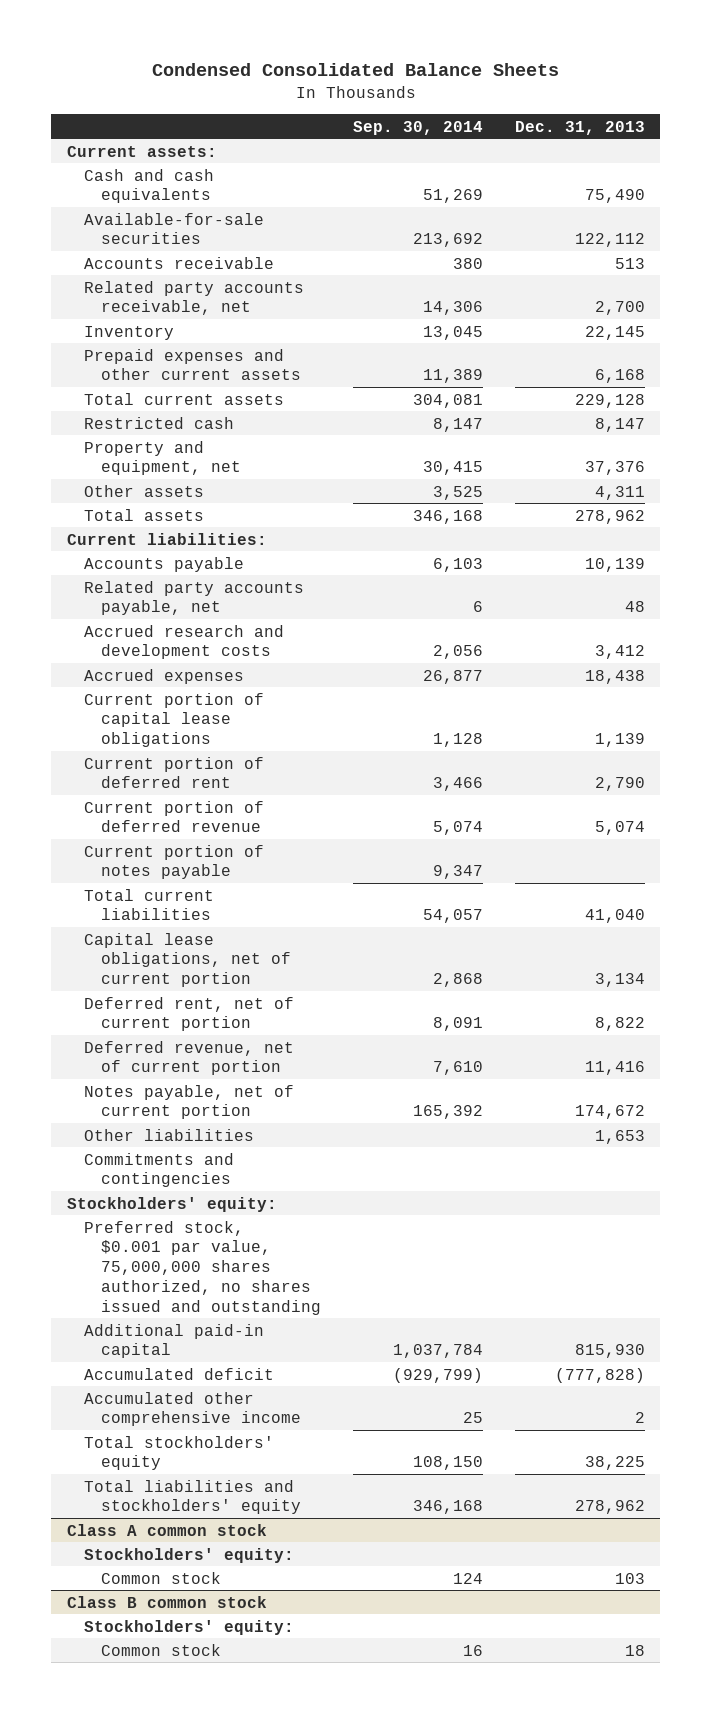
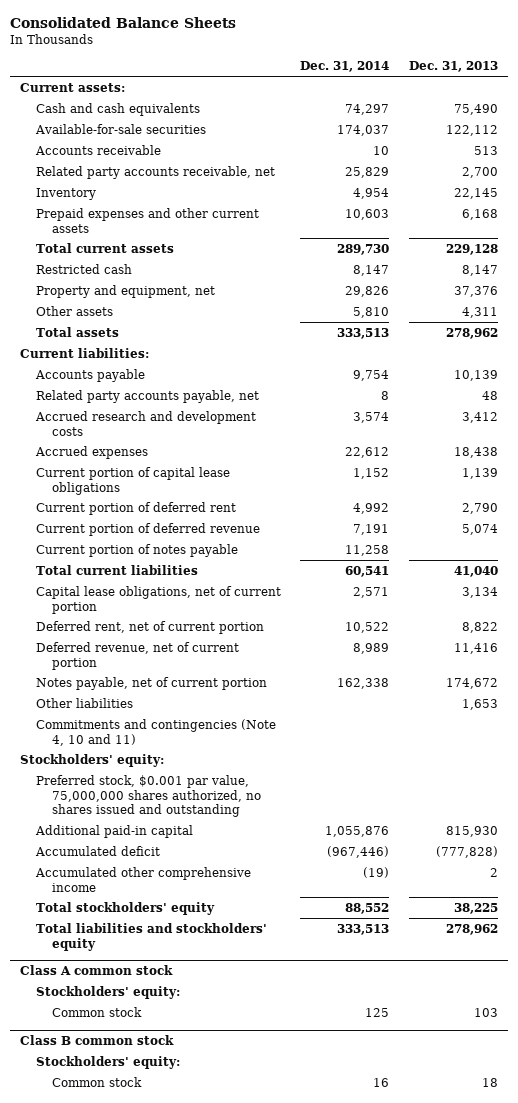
- Condensed Consolidated Balance Sheets
+ Consolidated Balance Sheets
- | Sep. 30, 2014 | Dec. 31, 2013
+ | Dec. 31, 2014 | Dec. 31, 2013
- Commitments and contingencies
+ Commitments and contingencies (Note 4, 10 and 11)

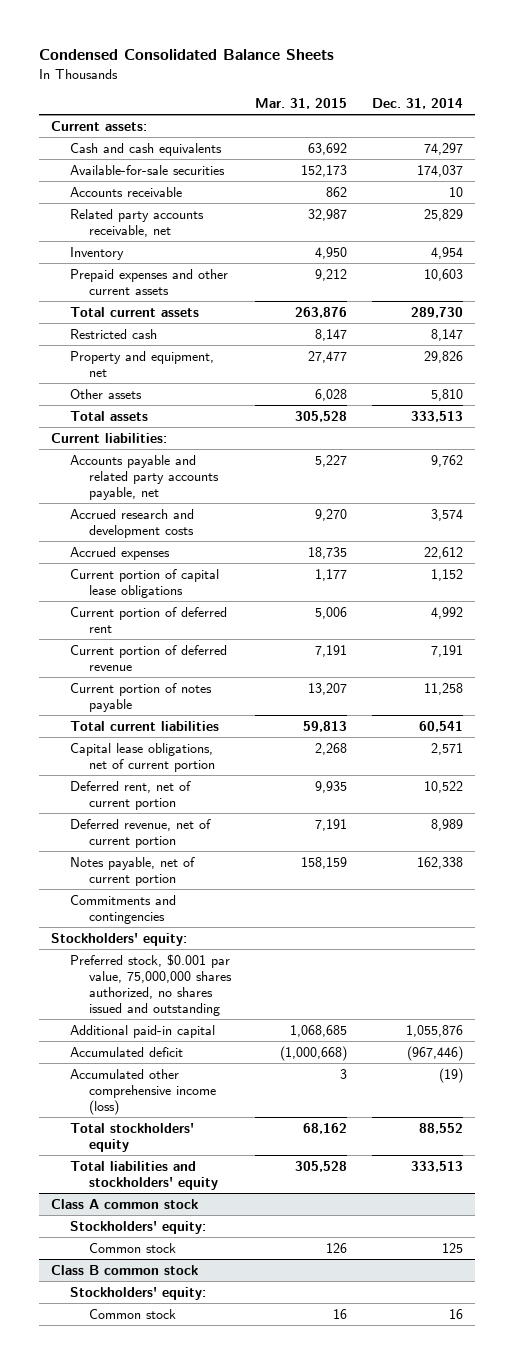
- Consolidated Balance Sheets
+ Condensed Consolidated Balance Sheets
- | Dec. 31, 2014 | Dec. 31, 2013
+ | Mar. 31, 2015 | Dec. 31, 2014
- Accounts payable | 9,754 | 10,139
- Related party accounts payable, net | 8 | 48
+ Accounts payable and related party accounts payable, net | 5,227 | 9,762
- Other liabilities | | 1,653
- Commitments and contingencies (Note 4, 10 and 11)
+ Commitments and contingencies
- Accumulated other comprehensive income | (19) | 2
+ Accumulated other comprehensive income (loss) | 3 | (19)

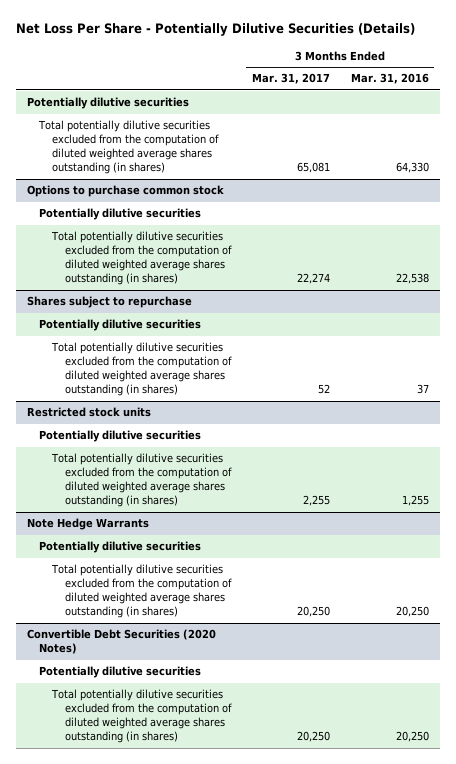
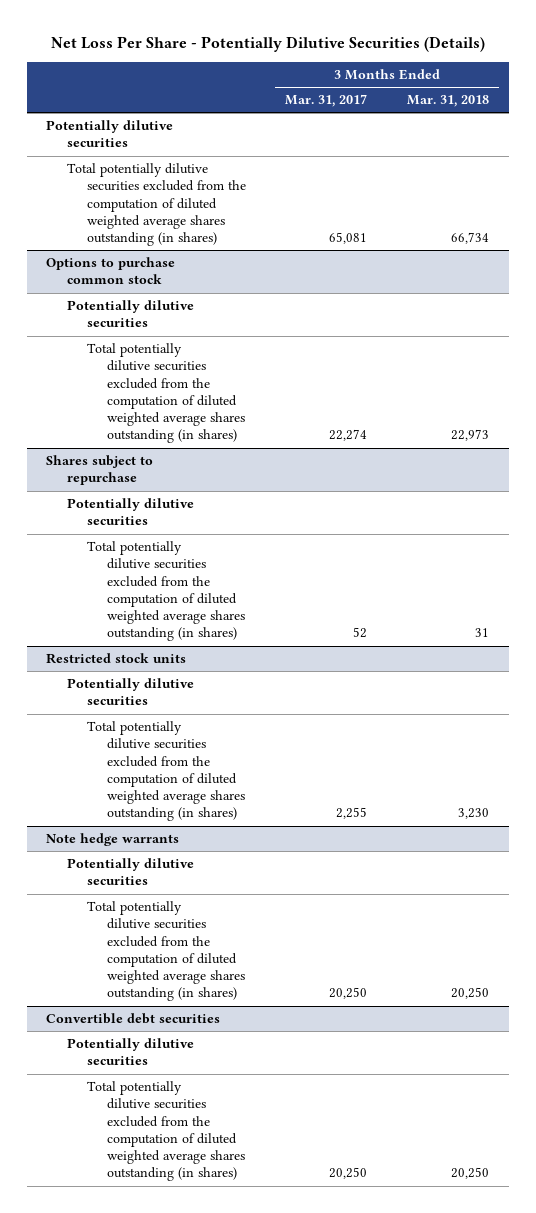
- | 3 Months Ended Mar. 31, 2017 | 3 Months Ended Mar. 31, 2016
+ | 3 Months Ended Mar. 31, 2017 | 3 Months Ended Mar. 31, 2018
- Note Hedge Warrants
+ Note hedge warrants
- Convertible Debt Securities (2020 Notes)
+ Convertible debt securities

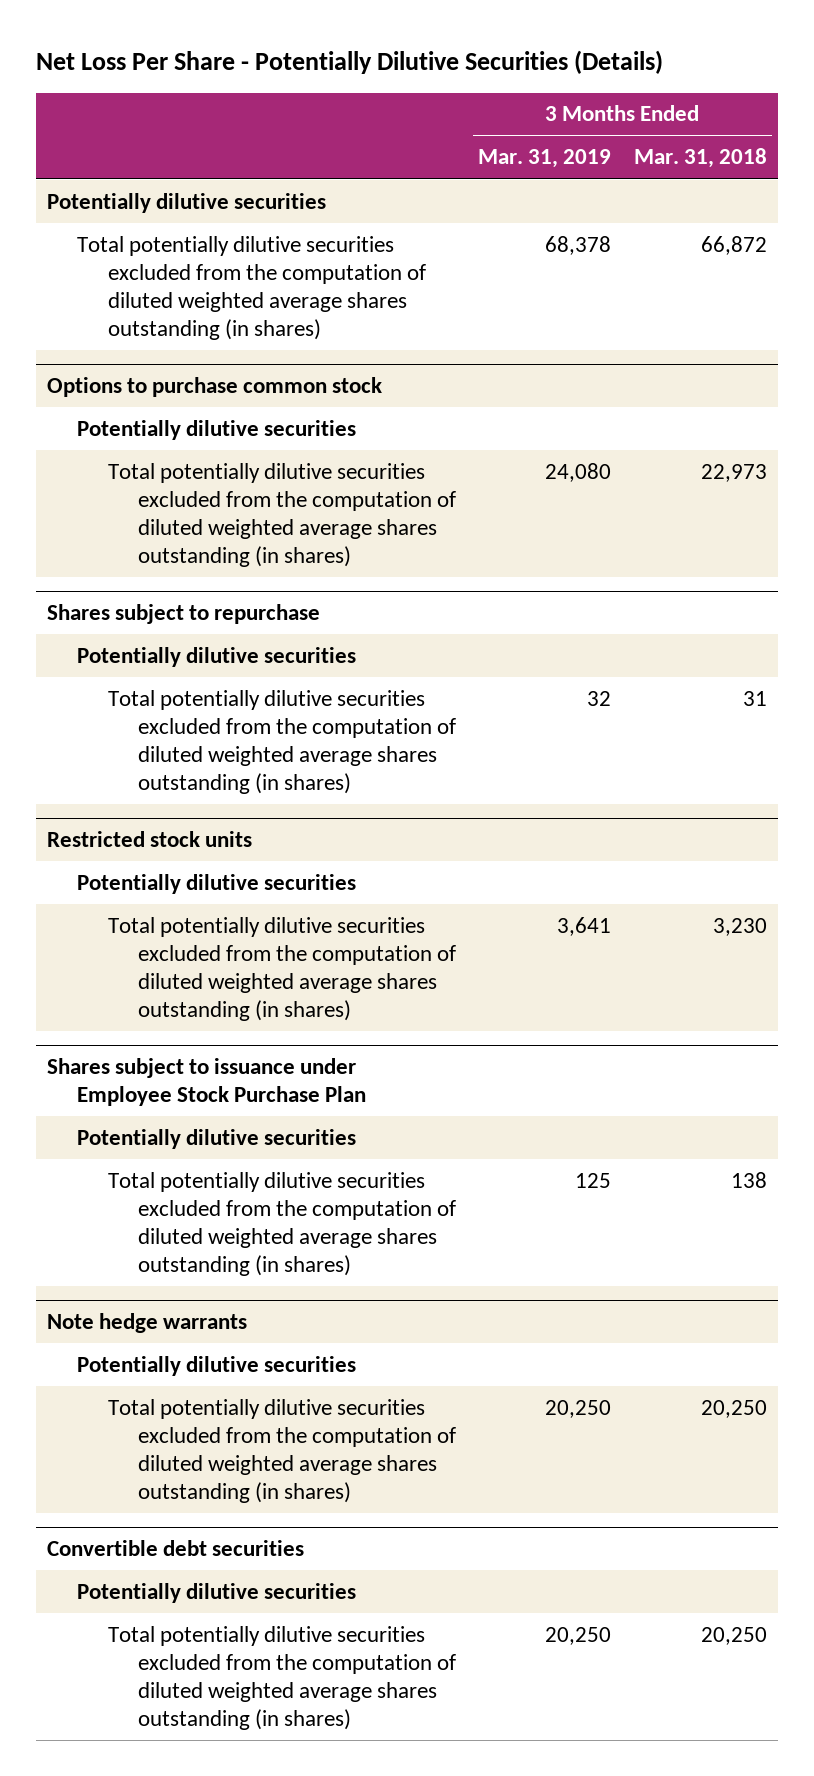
- | 3 Months Ended Mar. 31, 2017 | 3 Months Ended Mar. 31, 2018
+ | 3 Months Ended Mar. 31, 2019 | 3 Months Ended Mar. 31, 2018
- Total potentially dilutive securities excluded from the computation of diluted weighted average shares outstanding (in shares) | 65,081 | 66,734
+ Total potentially dilutive securities excluded from the computation of diluted weighted average shares outstanding (in shares) | 68,378 | 66,872
+ Shares subject to issuance under Employee Stock Purchase Plan
+ Potentially dilutive securities
+ Total potentially dilutive securities excluded from the computation of diluted weighted average shares outstanding (in shares) | 125 | 138

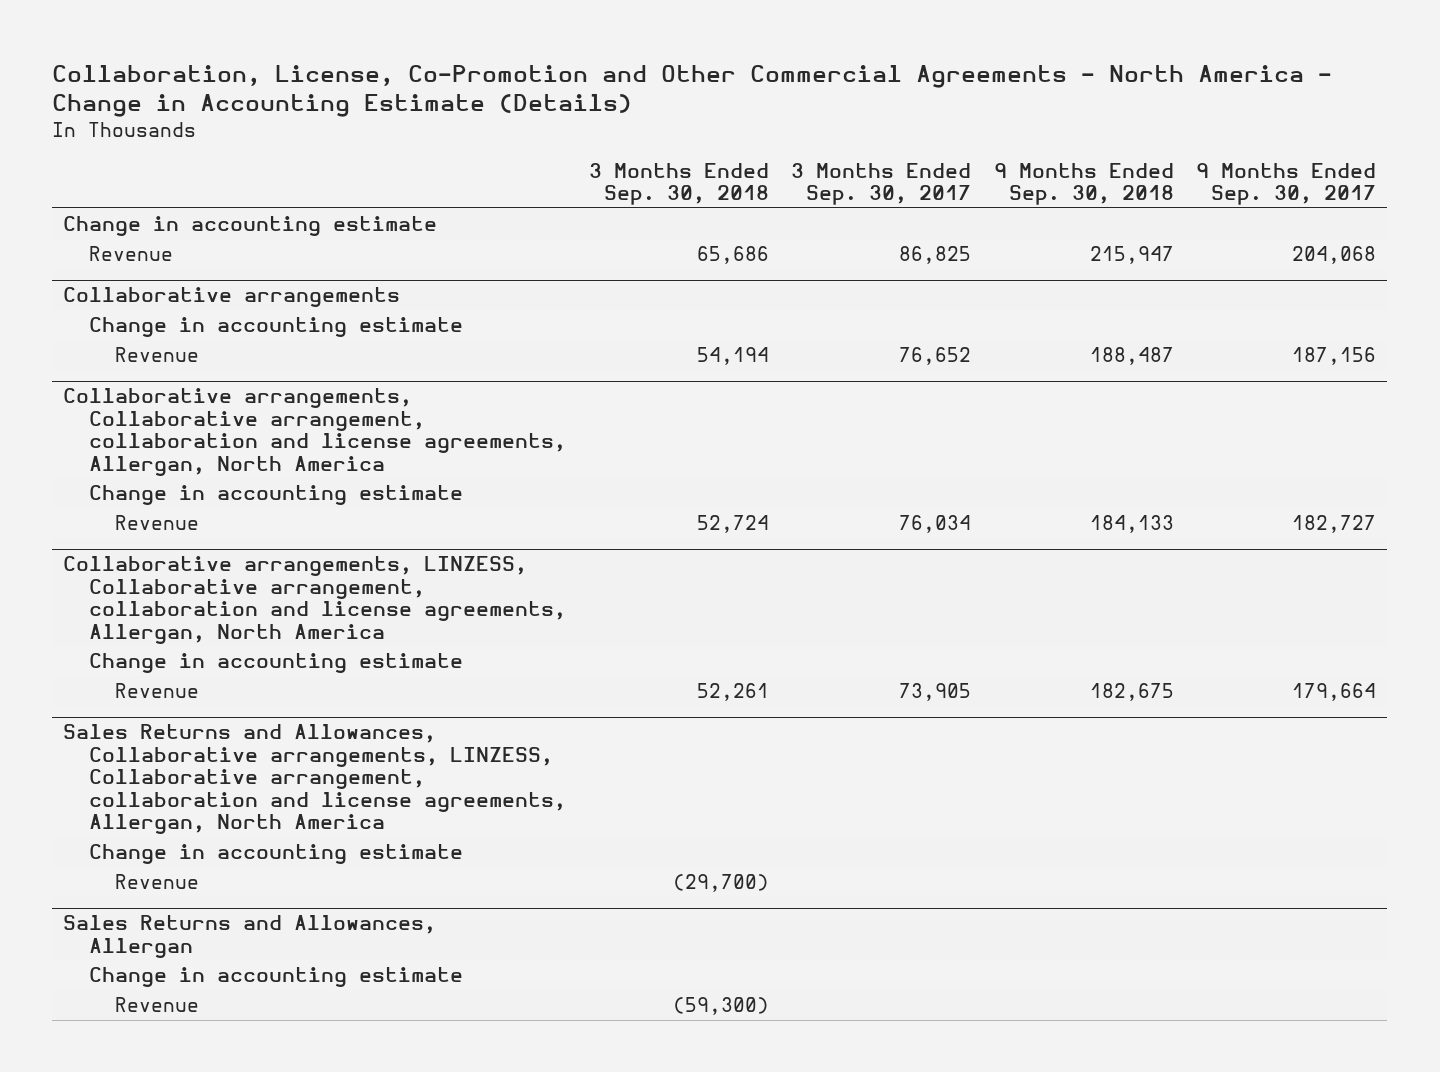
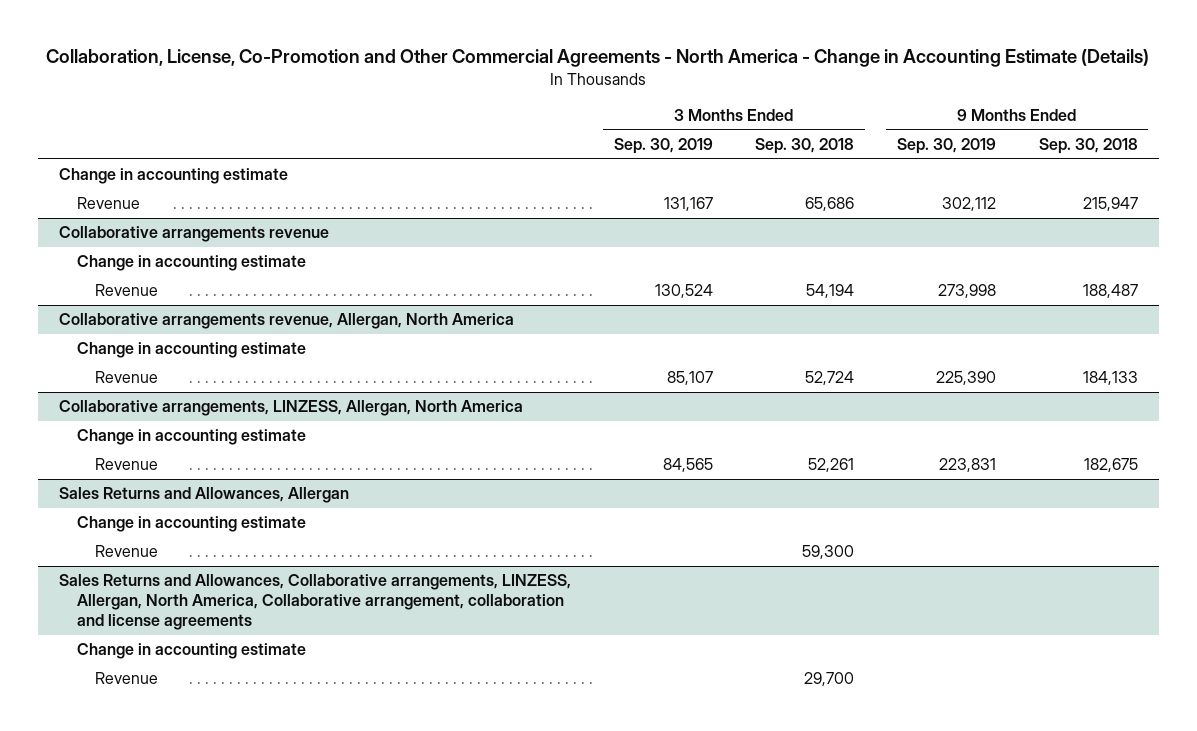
- | 3 Months Ended Sep. 30, 2018 | 3 Months Ended Sep. 30, 2017 | 9 Months Ended Sep. 30, 2018 | 9 Months Ended Sep. 30, 2017
+ | 3 Months Ended Sep. 30, 2019 | 3 Months Ended Sep. 30, 2018 | 9 Months Ended Sep. 30, 2019 | 9 Months Ended Sep. 30, 2018
- Collaborative arrangements
+ Collaborative arrangements revenue
- Collaborative arrangements, Collaborative arrangement, collaboration and license agreements, Allergan, North America
+ Collaborative arrangements revenue, Allergan, North America
- Collaborative arrangements, LINZESS, Collaborative arrangement, collaboration and license agreements, Allergan, North America
+ Collaborative arrangements, LINZESS, Allergan, North America
- Sales Returns and Allowances, Collaborative arrangements, LINZESS, Collaborative arrangement, collaboration and license agreements, Allergan, North America
- Change in accounting estimate
- Revenue | (29,700) | | |
@ Sales Returns and Allowances, Allergan
- Revenue | (59,300) | | |
+ Revenue | | 59,300 | |
+ Sales Returns and Allowances, Collaborative arrangements, LINZESS, Allergan, North America, Collaborative arrangement, collaboration and license agreements
+ Change in accounting estimate
+ Revenue | | 29,700 | |

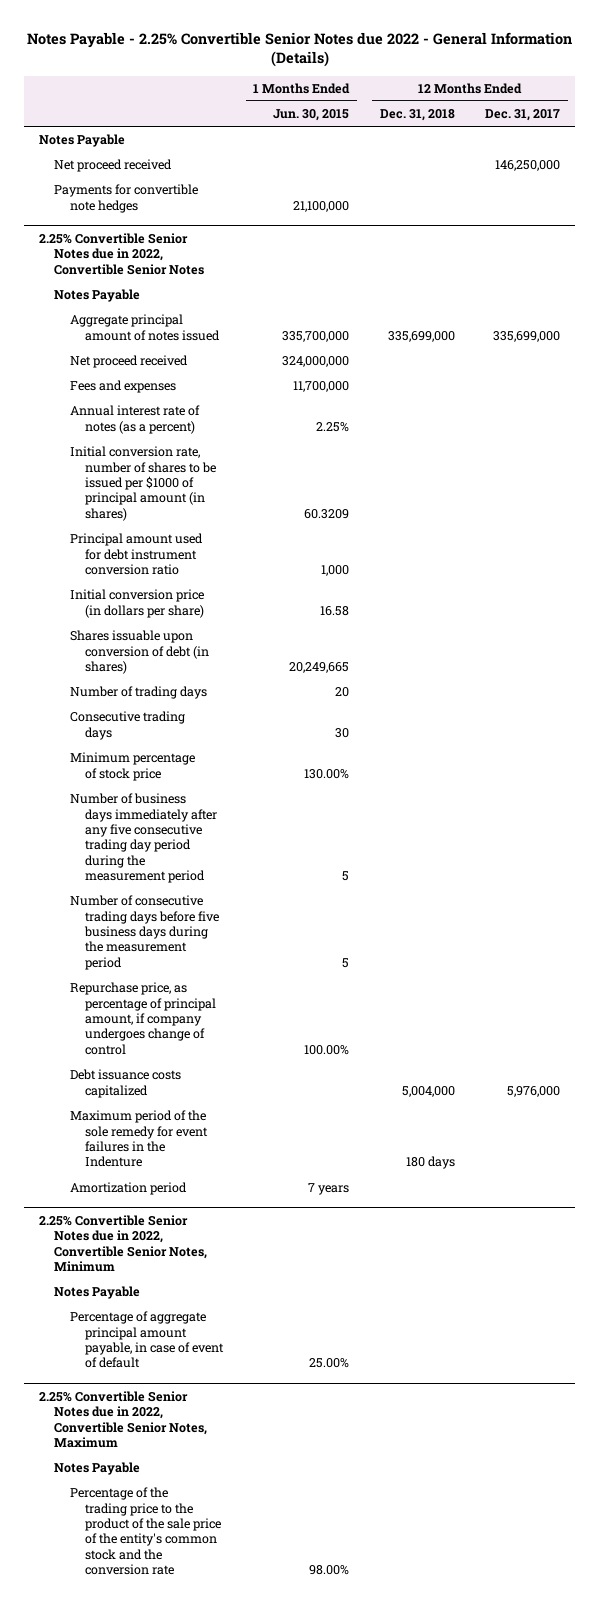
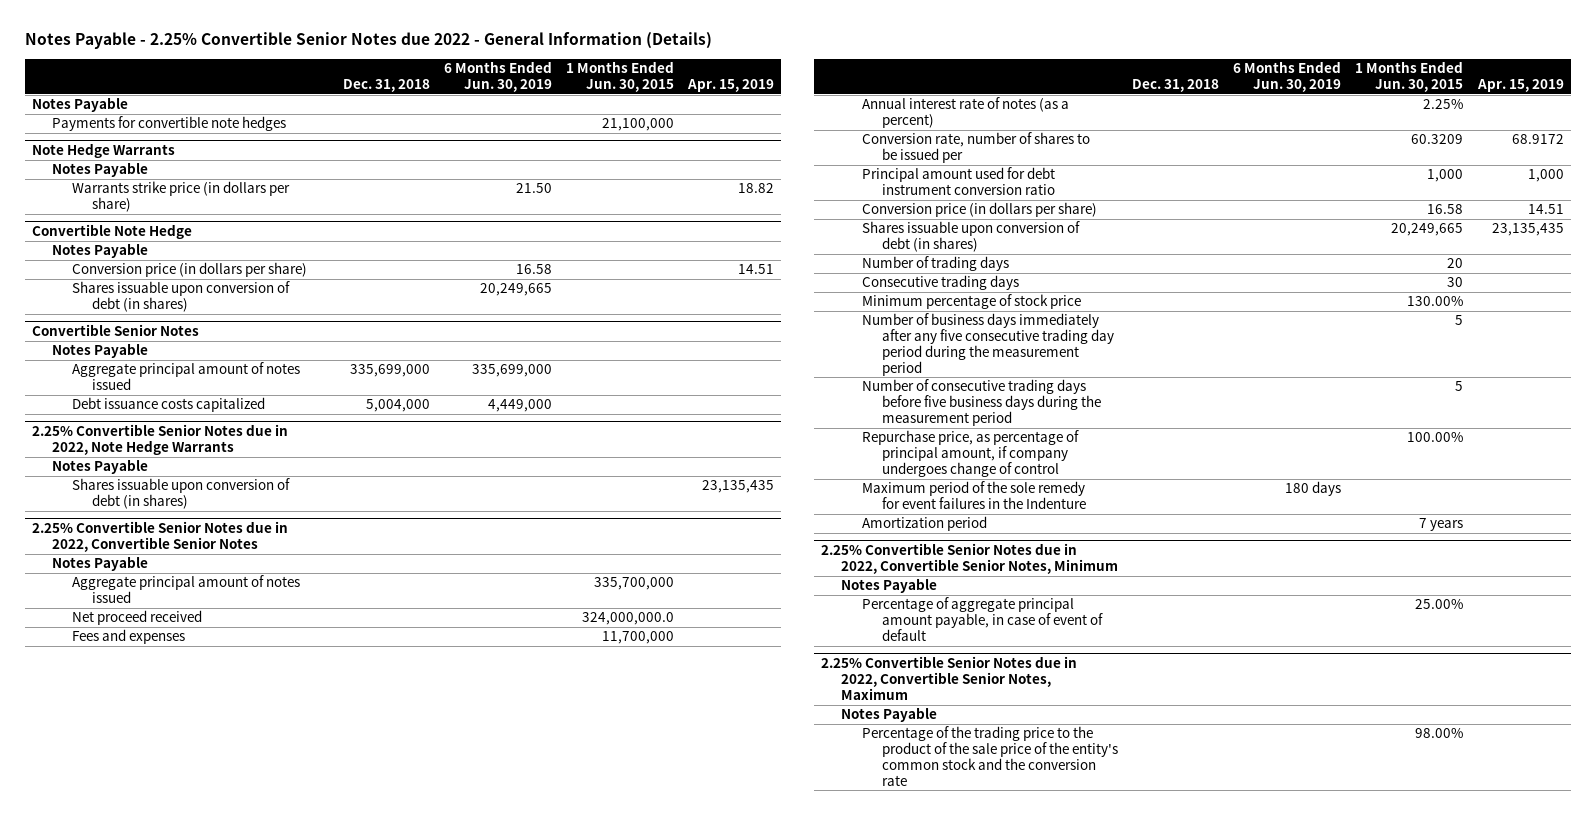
- | 1 Months Ended Jun. 30, 2015 | 12 Months Ended Dec. 31, 2018 | 12 Months Ended Dec. 31, 2017
+ | Dec. 31, 2018 | 6 Months Ended Jun. 30, 2019 | 1 Months Ended Jun. 30, 2015 | Apr. 15, 2019
- Net proceed received | | | 146,250,000
+ Note Hedge Warrants
+ Notes Payable
+ Warrants strike price (in dollars per share) | | 21.50 | | 18.82
+ Convertible Note Hedge
+ Notes Payable
+ Conversion price (in dollars per share) | | 16.58 | | 14.51
+ Shares issuable upon conversion of debt (in shares) | | 20,249,665 | |
+ Convertible Senior Notes
+ Notes Payable
+ Aggregate principal amount of notes issued | 335,699,000 | 335,699,000 | |
+ Debt issuance costs capitalized | 5,004,000 | 4,449,000 | |
+ 2.25% Convertible Senior Notes due in 2022, Note Hedge Warrants
+ Notes Payable
+ Shares issuable upon conversion of debt (in shares) | | | | 23,135,435
@ 2.25% Convertible Senior Notes due in 2022, Convertible Senior Notes
- Net proceed received | 324,000,000 | |
+ Net proceed received | | | 324,000,000.0 |
- Initial conversion rate, number of shares to be issued per $1000 of principal amount (in shares) | 60.3209 | |
+ Conversion rate, number of shares to be issued per | | | 60.3209 | 68.9172
- Initial conversion price (in dollars per share) | 16.58 | |
+ Conversion price (in dollars per share) | | | 16.58 | 14.51
- Debt issuance costs capitalized | | 5,004,000 | 5,976,000

